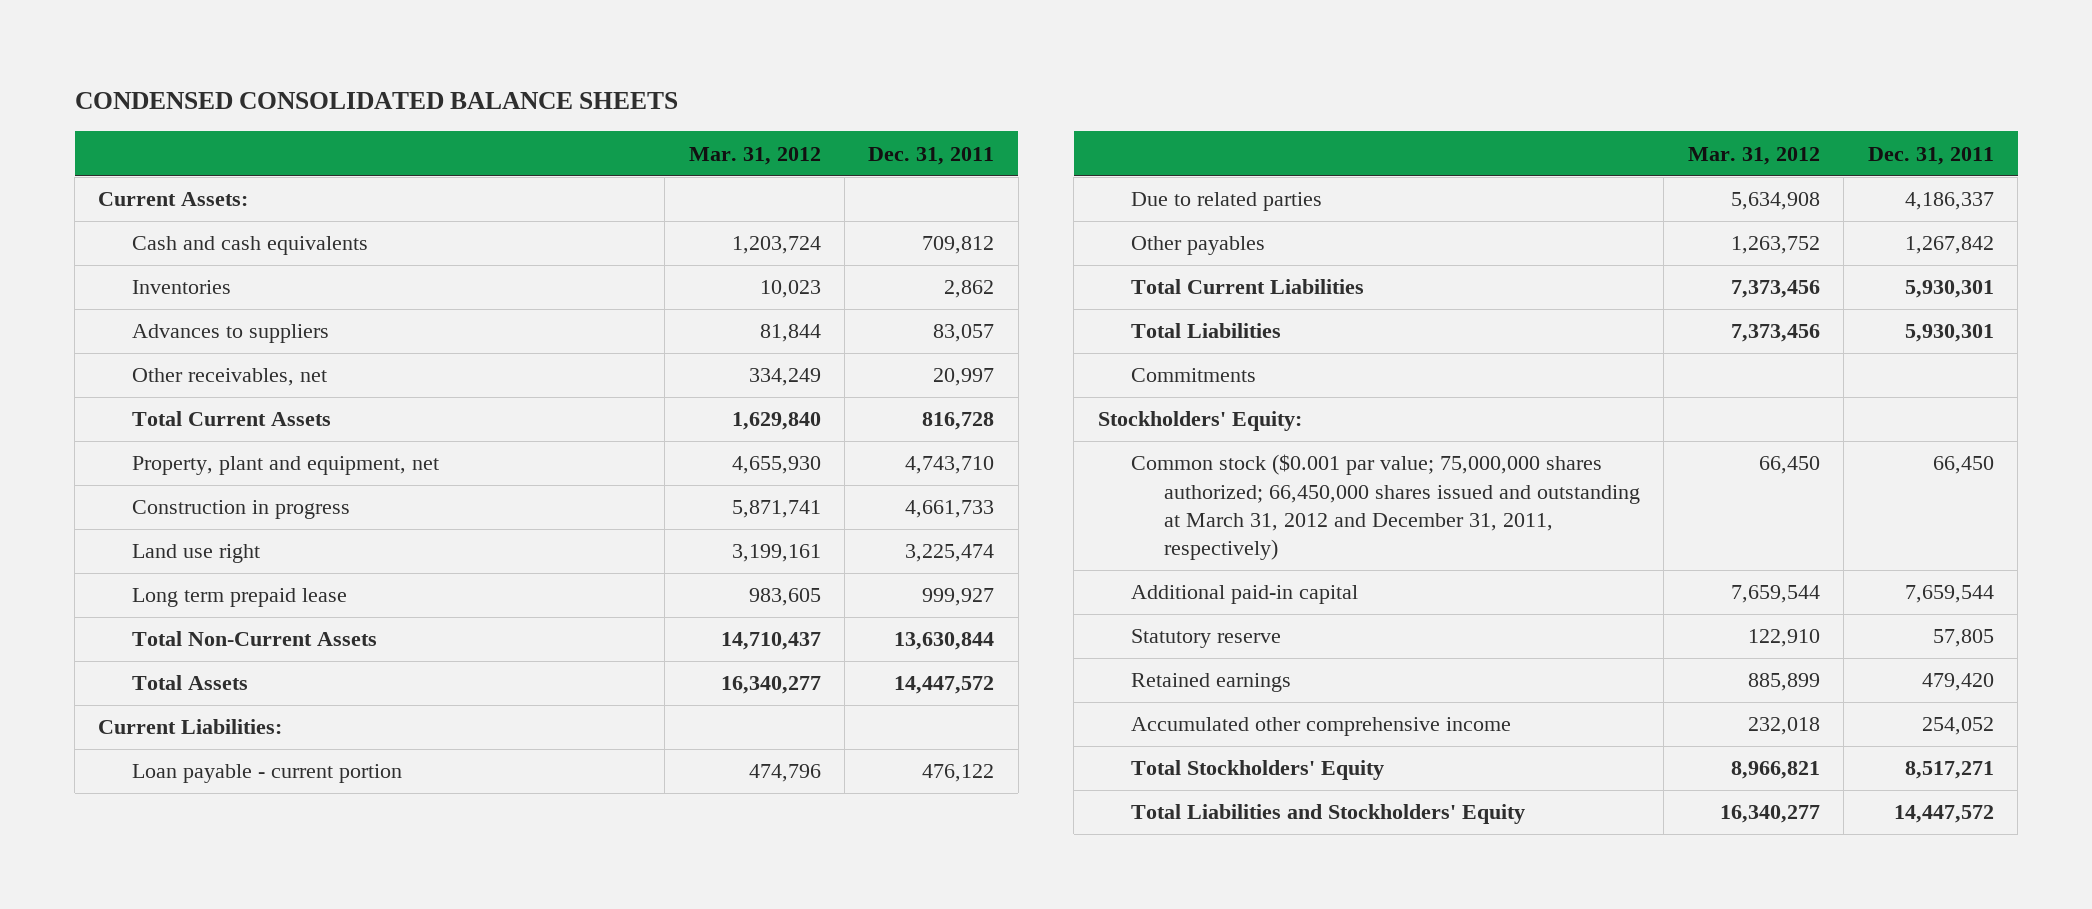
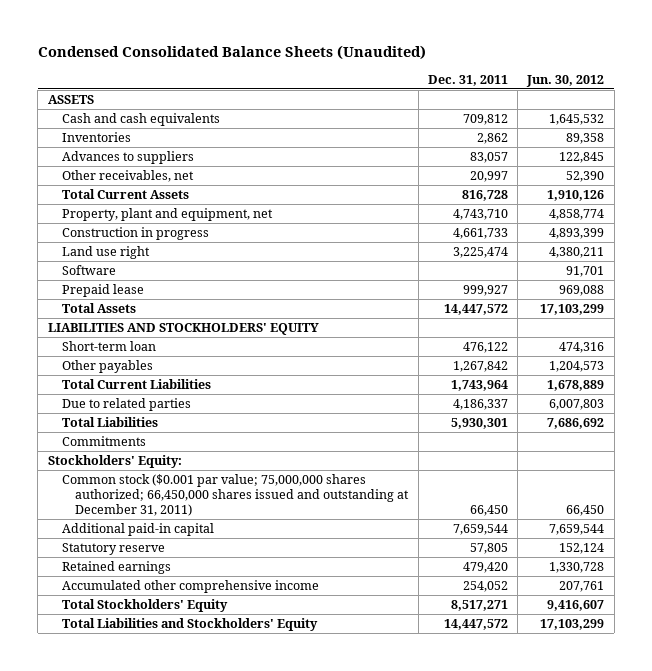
- CONDENSED CONSOLIDATED BALANCE SHEETS
+ Condensed Consolidated Balance Sheets (Unaudited)
- | Mar. 31, 2012 | Dec. 31, 2011
+ | Dec. 31, 2011 | Jun. 30, 2012
- Current Assets:
+ ASSETS
- Long term prepaid lease | 983,605 | 999,927
- Total Non-Current Assets | 14,710,437 | 13,630,844
+ Software | | 91,701
+ Prepaid lease | 999,927 | 969,088
- Current Liabilities:
- Loan payable - current portion | 474,796 | 476,122
+ LIABILITIES AND STOCKHOLDERS' EQUITY
+ Short-term loan | 476,122 | 474,316
- Total Current Liabilities | 7,373,456 | 5,930,301
+ Total Current Liabilities | 1,743,964 | 1,678,889
moved down: Due to related parties | 4,186,337 | 6,007,803
- Common stock ($0.001 par value; 75,000,000 shares authorized; 66,450,000 shares issued and outstanding at March 31, 2012 and December 31, 2011, respectively) | 66,450 | 66,450
+ Common stock ($0.001 par value; 75,000,000 shares authorized; 66,450,000 shares issued and outstanding at December 31, 2011) | 66,450 | 66,450

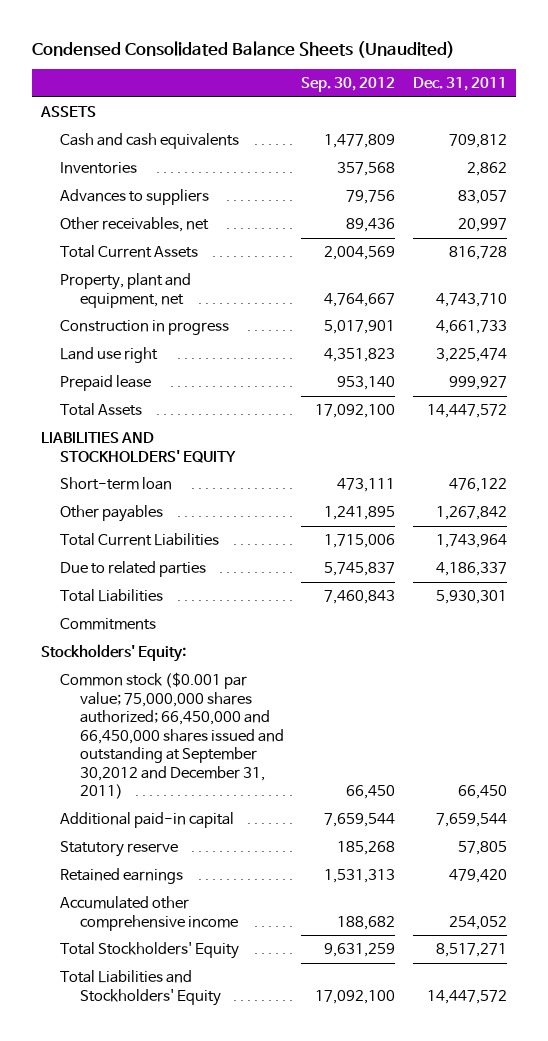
- | Dec. 31, 2011 | Jun. 30, 2012
+ | Sep. 30, 2012 | Dec. 31, 2011
- Software | | 91,701
- Common stock ($0.001 par value; 75,000,000 shares authorized; 66,450,000 shares issued and outstanding at December 31, 2011) | 66,450 | 66,450
+ Common stock ($0.001 par value; 75,000,000 shares authorized; 66,450,000 and 66,450,000 shares issued and outstanding at September 30,2012 and December 31, 2011) | 66,450 | 66,450

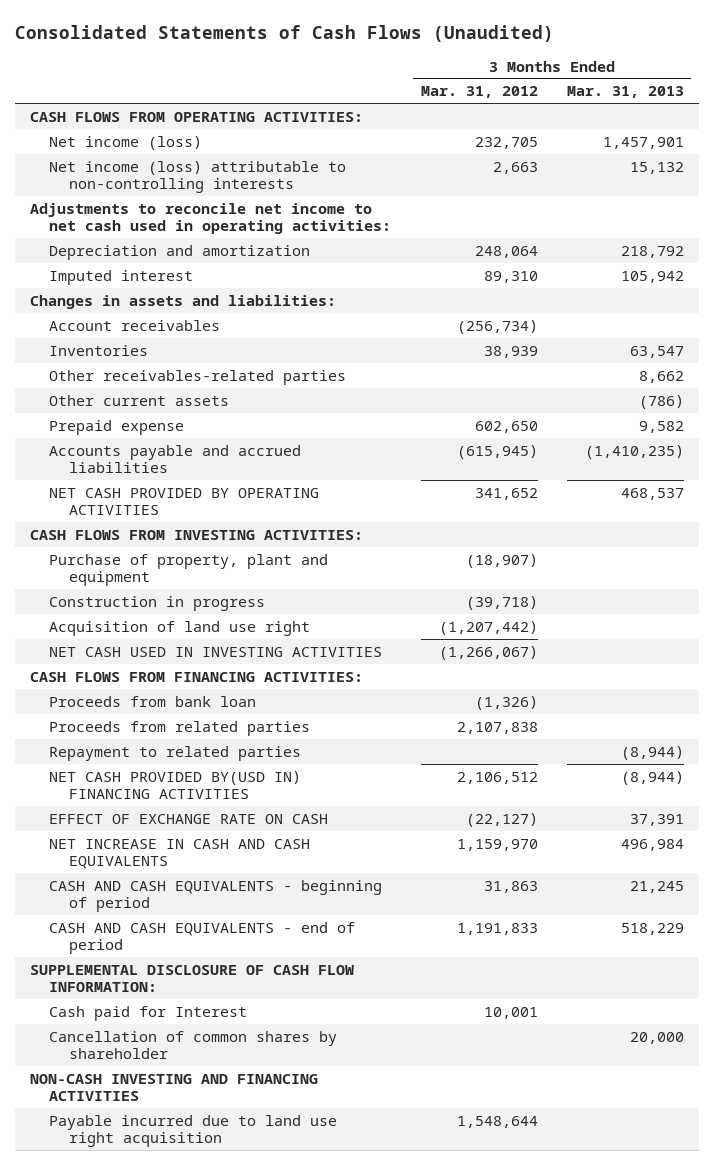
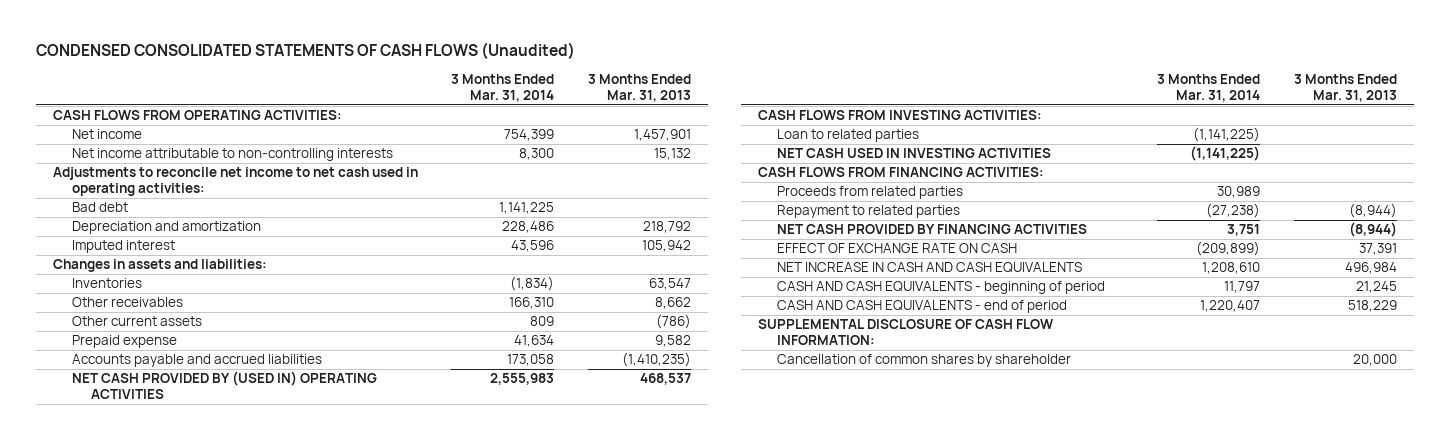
- Consolidated Statements of Cash Flows (Unaudited)
+ CONDENSED CONSOLIDATED STATEMENTS OF CASH FLOWS (Unaudited)
- | 3 Months Ended Mar. 31, 2012 | 3 Months Ended Mar. 31, 2013
+ | 3 Months Ended Mar. 31, 2014 | 3 Months Ended Mar. 31, 2013
- Net income (loss) | 232,705 | 1,457,901
- Net income (loss) attributable to non-controlling interests | 2,663 | 15,132
+ Net income | 754,399 | 1,457,901
+ Net income attributable to non-controlling interests | 8,300 | 15,132
+ Bad debt | 1,141,225 |
- Account receivables | (256,734) |
- Other receivables-related parties | | 8,662
+ Other receivables | 166,310 | 8,662
- NET CASH PROVIDED BY OPERATING ACTIVITIES | 341,652 | 468,537
+ NET CASH PROVIDED BY (USED IN) OPERATING ACTIVITIES | 2,555,983 | 468,537
- Purchase of property, plant and equipment | (18,907) |
- Construction in progress | (39,718) |
- Acquisition of land use right | (1,207,442) |
+ Loan to related parties | (1,141,225) |
- Proceeds from bank loan | (1,326) |
- NET CASH PROVIDED BY(USD IN) FINANCING ACTIVITIES | 2,106,512 | (8,944)
+ NET CASH PROVIDED BY FINANCING ACTIVITIES | 3,751 | (8,944)
- Cash paid for Interest | 10,001 |
- NON-CASH INVESTING AND FINANCING ACTIVITIES
- Payable incurred due to land use right acquisition | 1,548,644 |

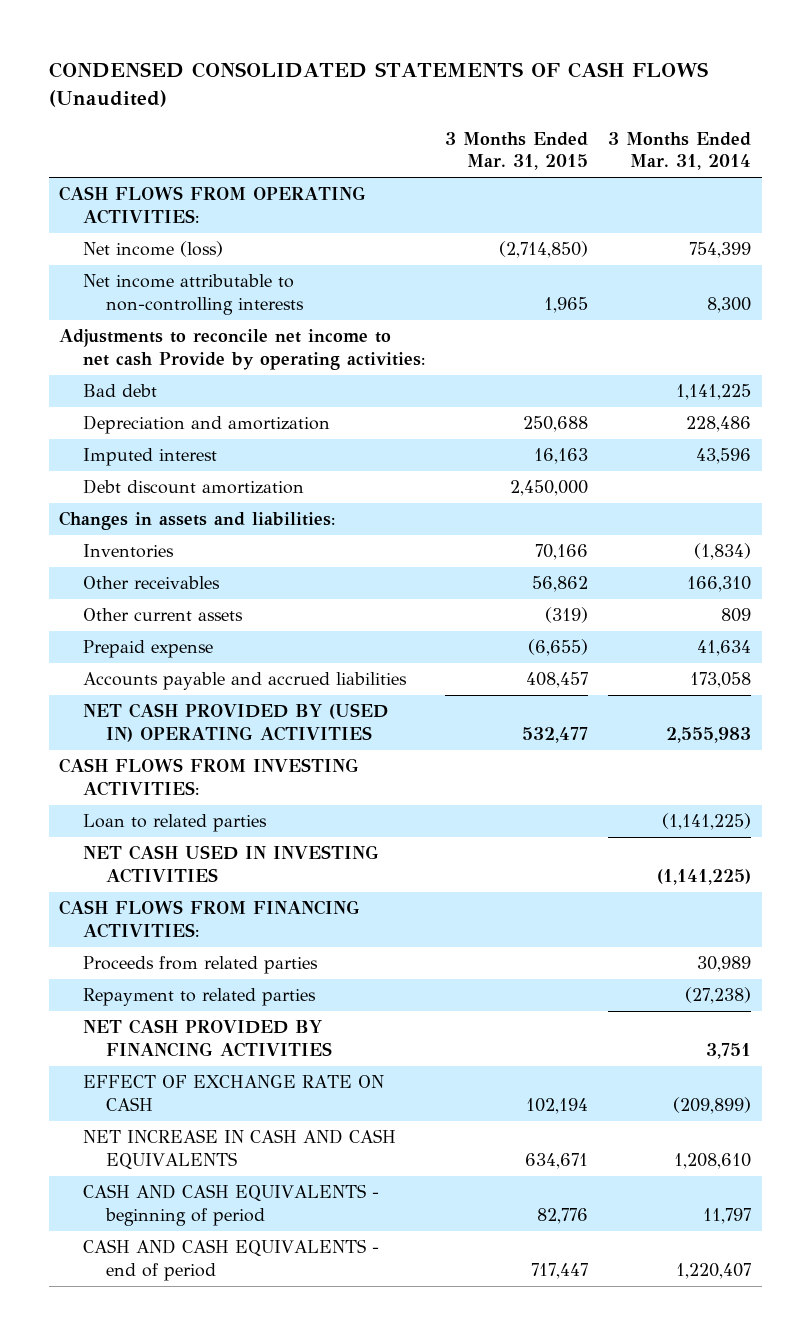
- | 3 Months Ended Mar. 31, 2014 | 3 Months Ended Mar. 31, 2013
+ | 3 Months Ended Mar. 31, 2015 | 3 Months Ended Mar. 31, 2014
- Net income | 754,399 | 1,457,901
+ Net income (loss) | (2,714,850) | 754,399
- Adjustments to reconcile net income to net cash used in operating activities:
+ Adjustments to reconcile net income to net cash Provide by operating activities:
+ Debt discount amortization | 2,450,000 |
- SUPPLEMENTAL DISCLOSURE OF CASH FLOW INFORMATION:
- Cancellation of common shares by shareholder | | 20,000

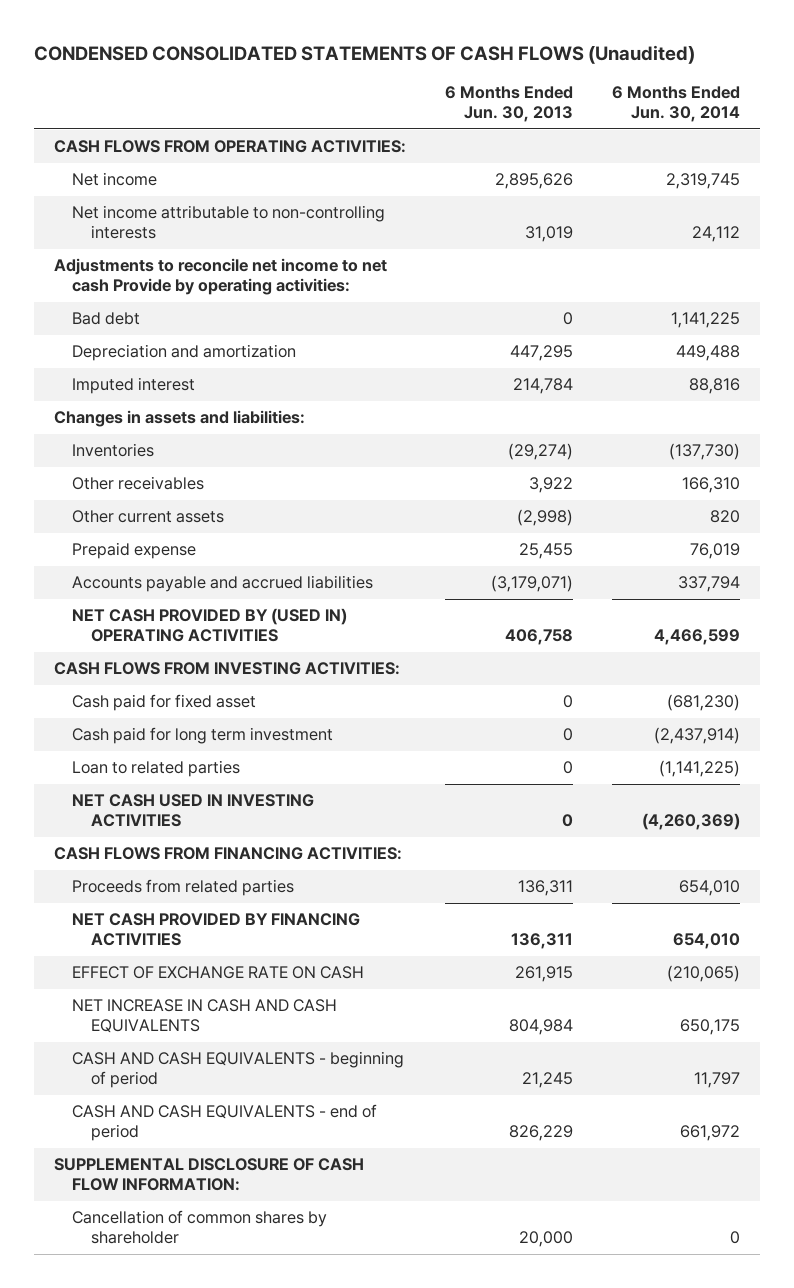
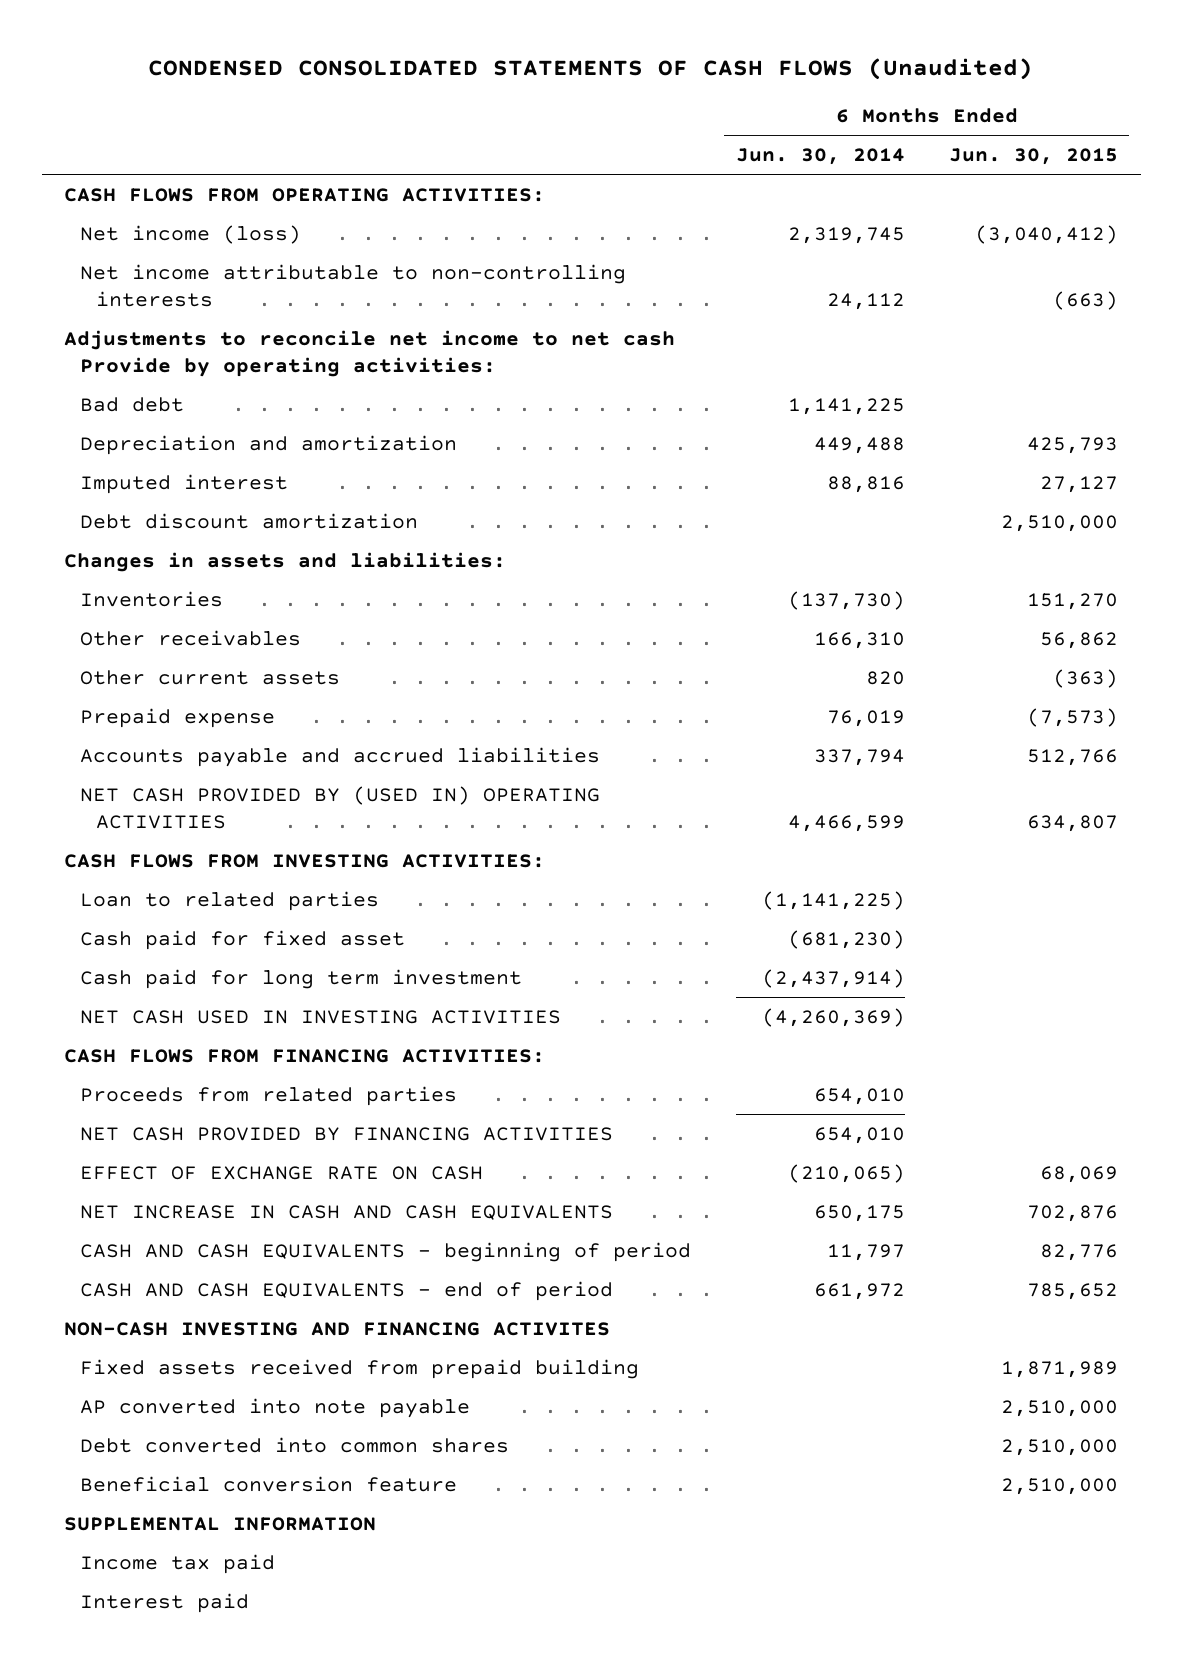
- | 6 Months Ended Jun. 30, 2013 | 6 Months Ended Jun. 30, 2014
+ | 6 Months Ended Jun. 30, 2014 | 6 Months Ended Jun. 30, 2015
- Net income | 2,895,626 | 2,319,745
+ Net income (loss) | 2,319,745 | (3,040,412)
+ Debt discount amortization | | 2,510,000
moved up: Loan to related parties | (1,141,225) |
- SUPPLEMENTAL DISCLOSURE OF CASH FLOW INFORMATION:
- Cancellation of common shares by shareholder | 20,000 | 0
+ NON-CASH INVESTING AND FINANCING ACTIVITES
+ Fixed assets received from prepaid building | | 1,871,989
+ AP converted into note payable | | 2,510,000
+ Debt converted into common shares | | 2,510,000
+ Beneficial conversion feature | | 2,510,000
+ SUPPLEMENTAL INFORMATION
+ Income tax paid
+ Interest paid

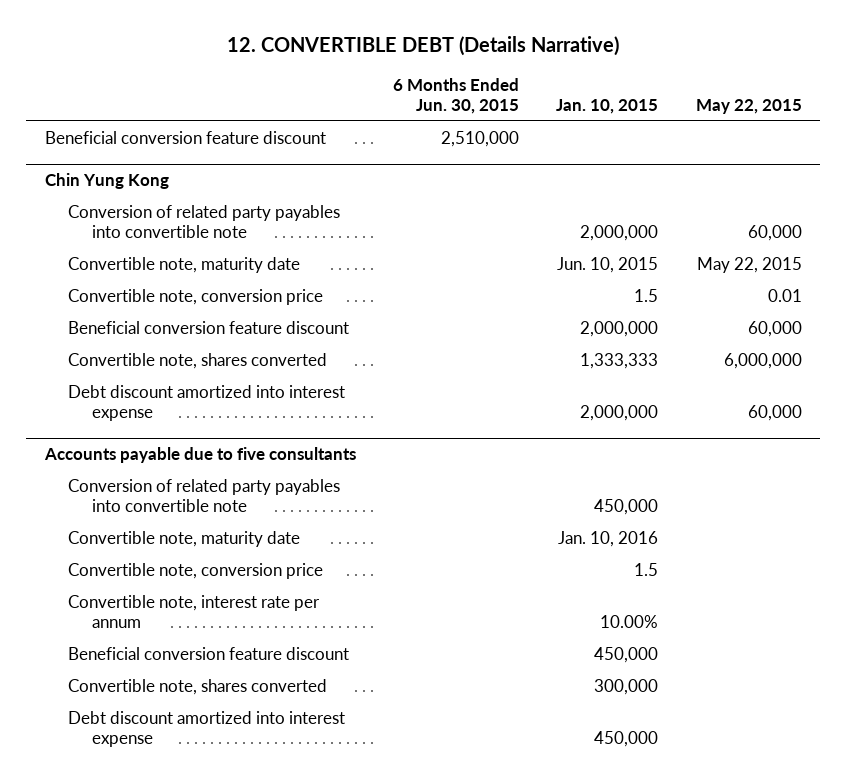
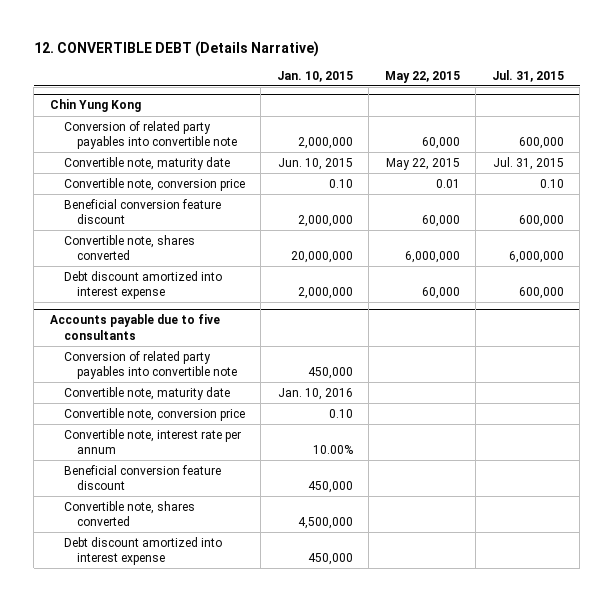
- | 6 Months Ended Jun. 30, 2015 | Jan. 10, 2015 | May 22, 2015
+ | Jan. 10, 2015 | May 22, 2015 | Jul. 31, 2015
- Beneficial conversion feature discount | 2,510,000 | |
@ Chin Yung Kong
- Convertible note, conversion price | | 1.5 | 0.01
+ Convertible note, conversion price | 0.10 | 0.01 | 0.10
- Convertible note, shares converted | | 1,333,333 | 6,000,000
+ Convertible note, shares converted | 20,000,000 | 6,000,000 | 6,000,000
@ Accounts payable due to five consultants
- Convertible note, conversion price | | 1.5 |
+ Convertible note, conversion price | 0.10 | |
- Convertible note, shares converted | | 300,000 |
+ Convertible note, shares converted | 4,500,000 | |

